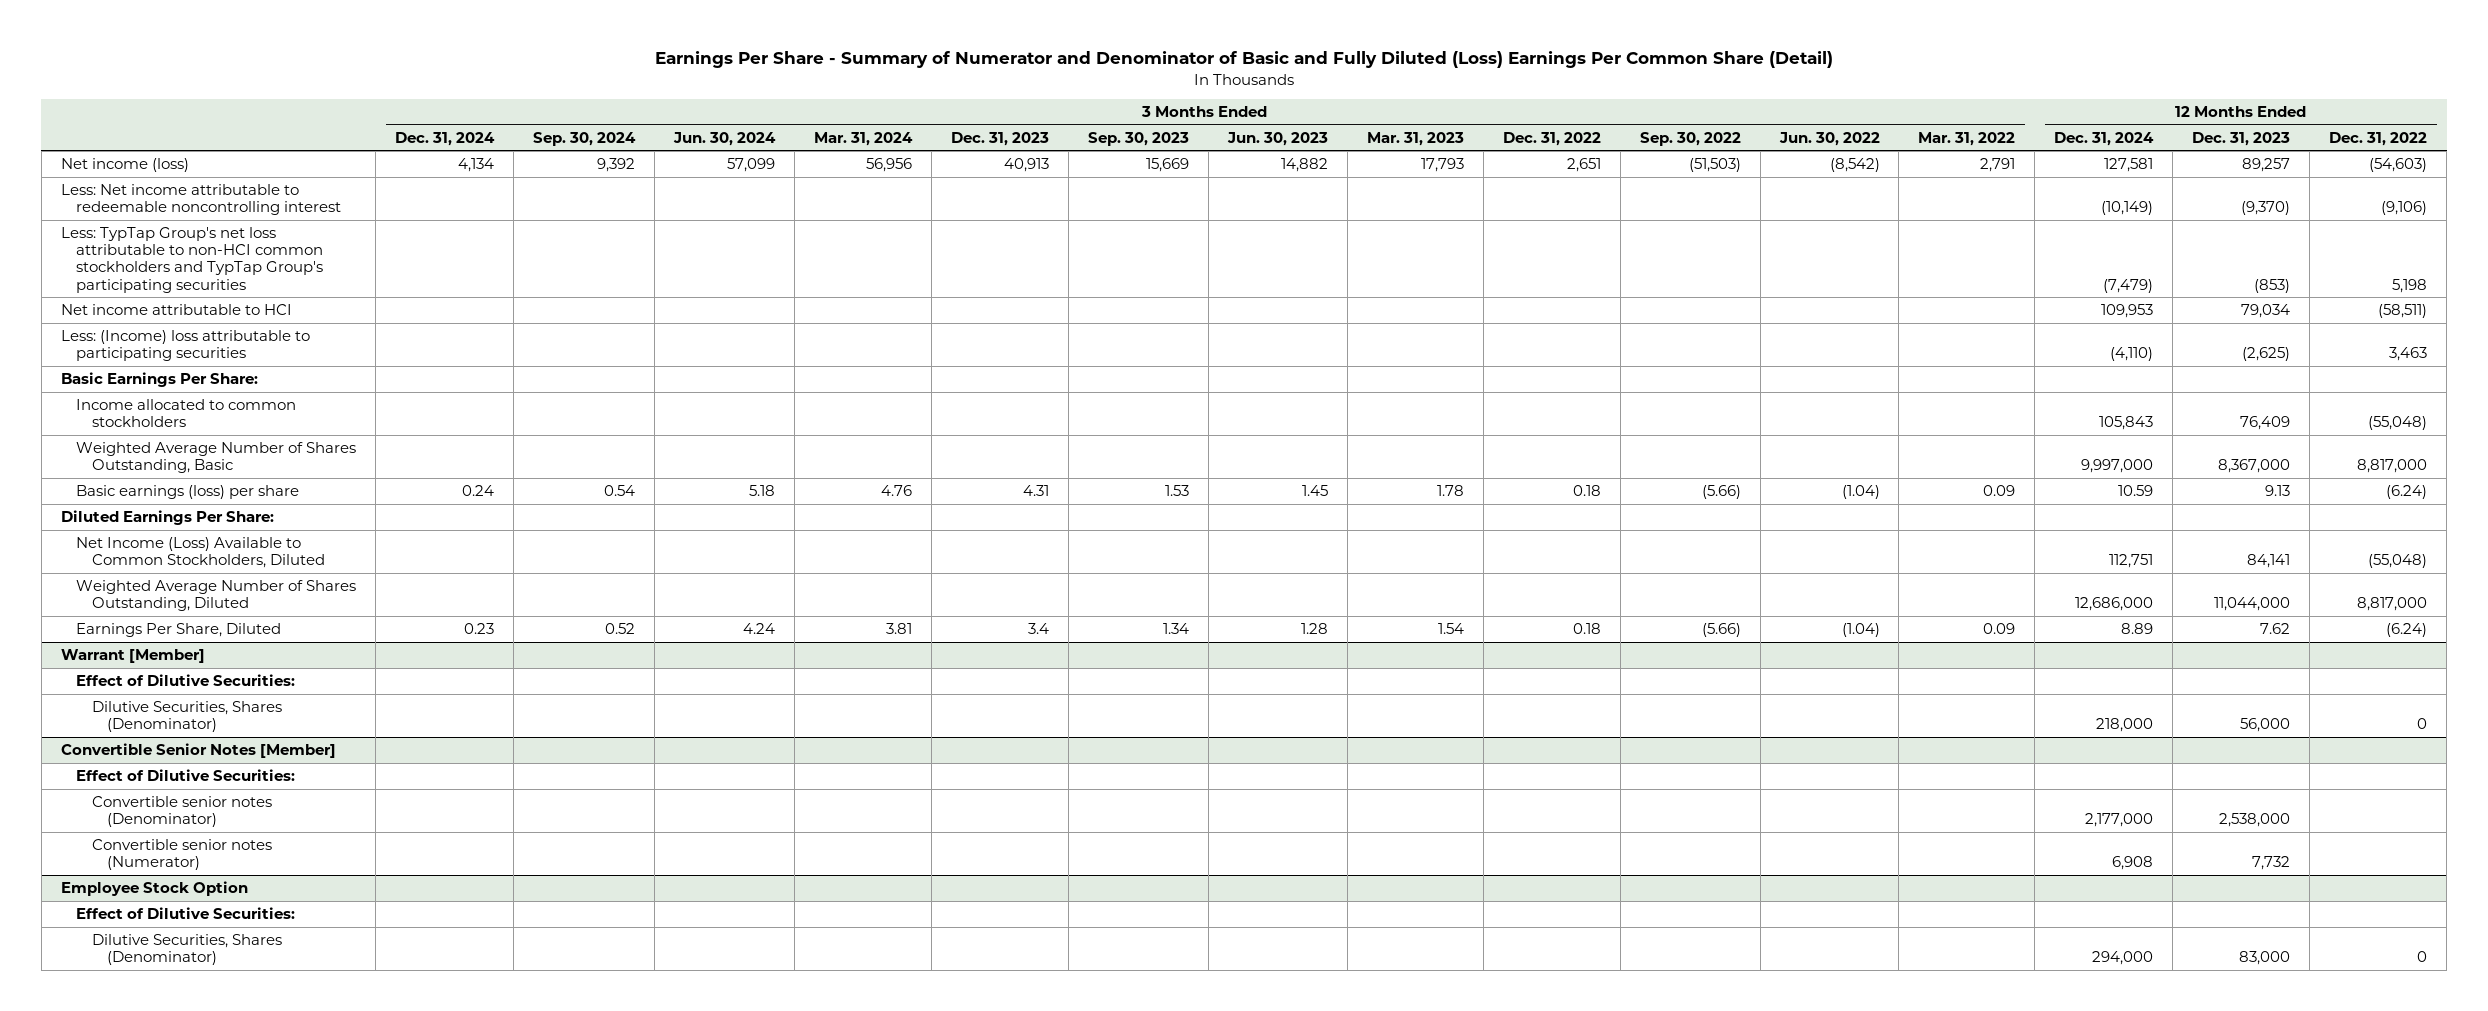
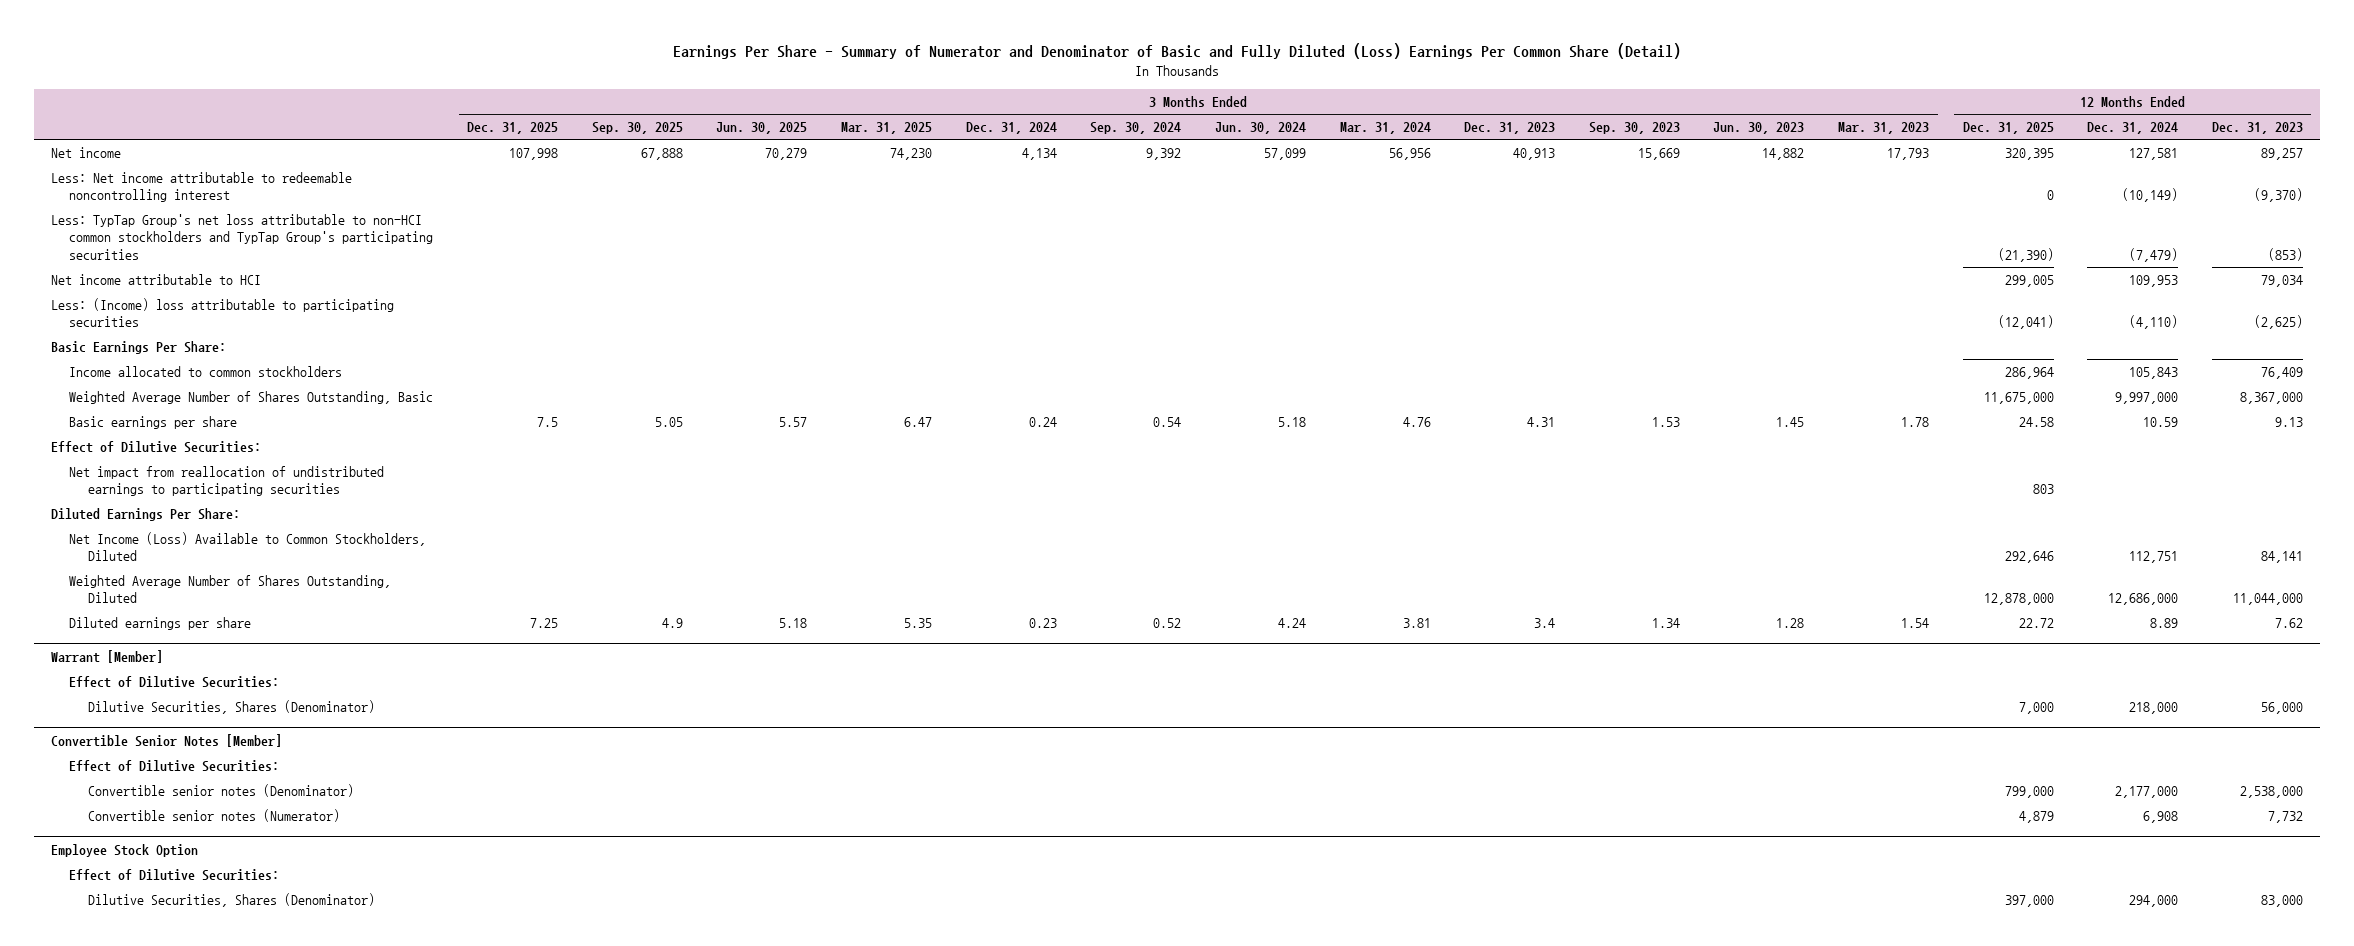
- | 3 Months Ended Dec. 31, 2024 | 3 Months Ended Sep. 30, 2024 | 3 Months Ended Jun. 30, 2024 | 3 Months Ended Mar. 31, 2024 | 3 Months Ended Dec. 31, 2023 | 3 Months Ended Sep. 30, 2023 | 3 Months Ended Jun. 30, 2023 | 3 Months Ended Mar. 31, 2023 | 3 Months Ended Dec. 31, 2022 | 3 Months Ended Sep. 30, 2022 | 3 Months Ended Jun. 30, 2022 | 3 Months Ended Mar. 31, 2022 | 12 Months Ended Dec. 31, 2024 | 12 Months Ended Dec. 31, 2023 | 12 Months Ended Dec. 31, 2022
+ | 3 Months Ended Dec. 31, 2025 | 3 Months Ended Sep. 30, 2025 | 3 Months Ended Jun. 30, 2025 | 3 Months Ended Mar. 31, 2025 | 3 Months Ended Dec. 31, 2024 | 3 Months Ended Sep. 30, 2024 | 3 Months Ended Jun. 30, 2024 | 3 Months Ended Mar. 31, 2024 | 3 Months Ended Dec. 31, 2023 | 3 Months Ended Sep. 30, 2023 | 3 Months Ended Jun. 30, 2023 | 3 Months Ended Mar. 31, 2023 | 12 Months Ended Dec. 31, 2025 | 12 Months Ended Dec. 31, 2024 | 12 Months Ended Dec. 31, 2023
- Net income (loss) | 4,134 | 9,392 | 57,099 | 56,956 | 40,913 | 15,669 | 14,882 | 17,793 | 2,651 | (51,503) | (8,542) | 2,791 | 127,581 | 89,257 | (54,603)
+ Net income | 107,998 | 67,888 | 70,279 | 74,230 | 4,134 | 9,392 | 57,099 | 56,956 | 40,913 | 15,669 | 14,882 | 17,793 | 320,395 | 127,581 | 89,257
- Basic earnings (loss) per share | 0.24 | 0.54 | 5.18 | 4.76 | 4.31 | 1.53 | 1.45 | 1.78 | 0.18 | (5.66) | (1.04) | 0.09 | 10.59 | 9.13 | (6.24)
+ Basic earnings per share | 7.5 | 5.05 | 5.57 | 6.47 | 0.24 | 0.54 | 5.18 | 4.76 | 4.31 | 1.53 | 1.45 | 1.78 | 24.58 | 10.59 | 9.13
+ Effect of Dilutive Securities:
+ Net impact from reallocation of undistributed earnings to participating securities | | | | | | | | | | | | | 803 | |
- Earnings Per Share, Diluted | 0.23 | 0.52 | 4.24 | 3.81 | 3.4 | 1.34 | 1.28 | 1.54 | 0.18 | (5.66) | (1.04) | 0.09 | 8.89 | 7.62 | (6.24)
+ Diluted earnings per share | 7.25 | 4.9 | 5.18 | 5.35 | 0.23 | 0.52 | 4.24 | 3.81 | 3.4 | 1.34 | 1.28 | 1.54 | 22.72 | 8.89 | 7.62

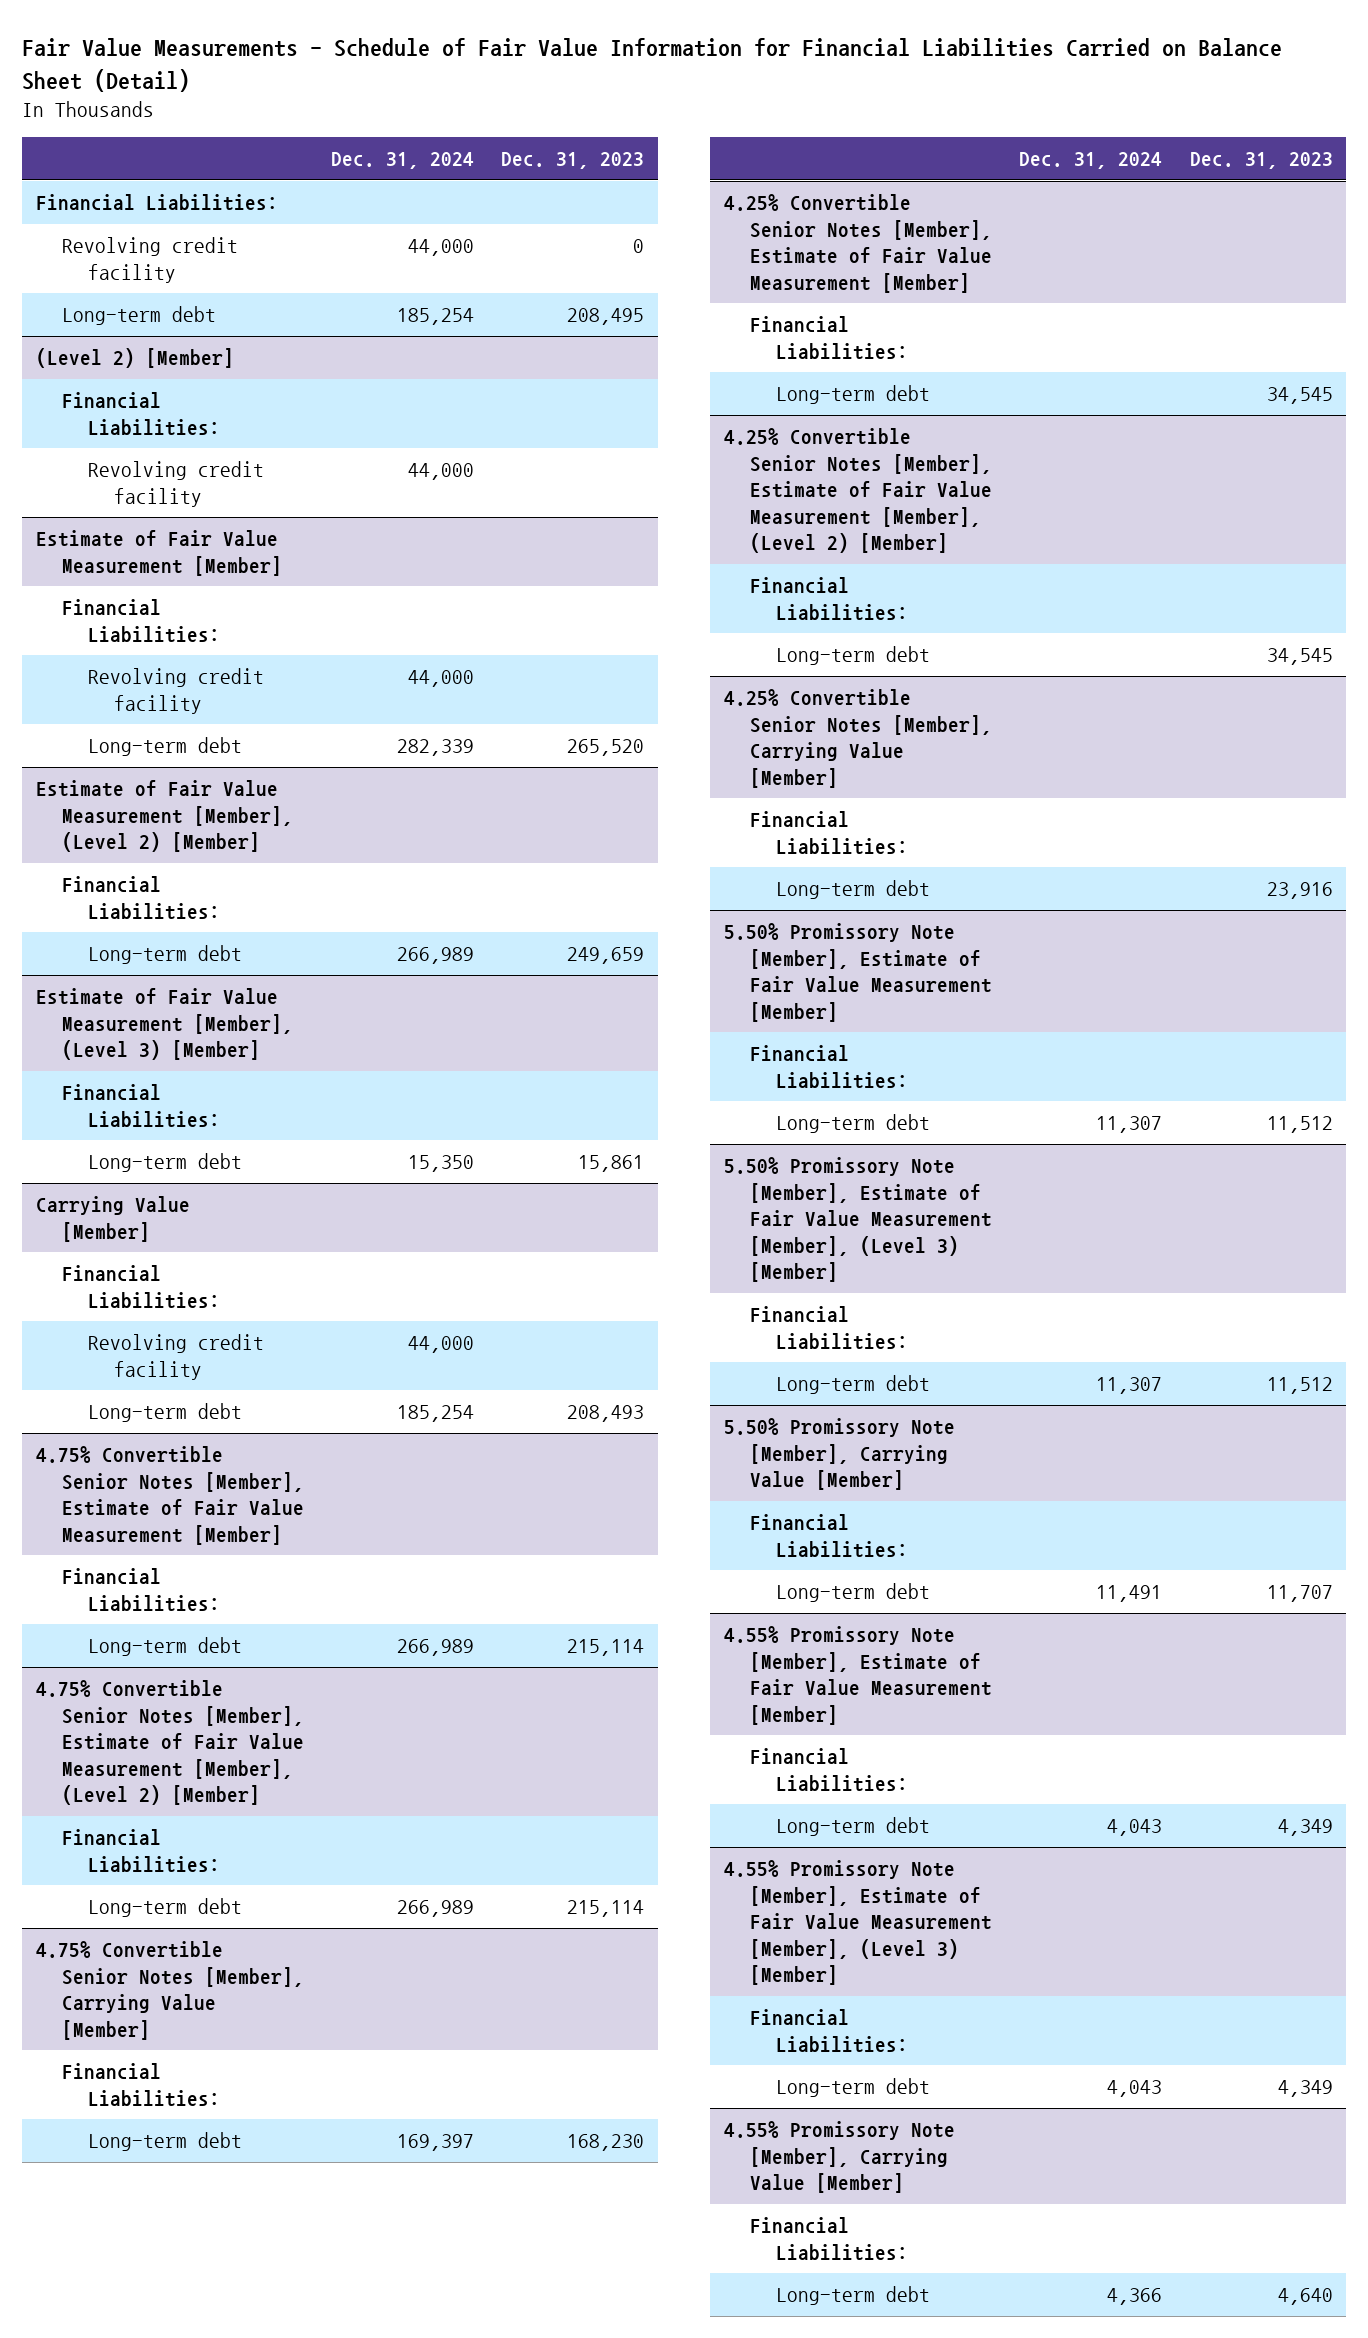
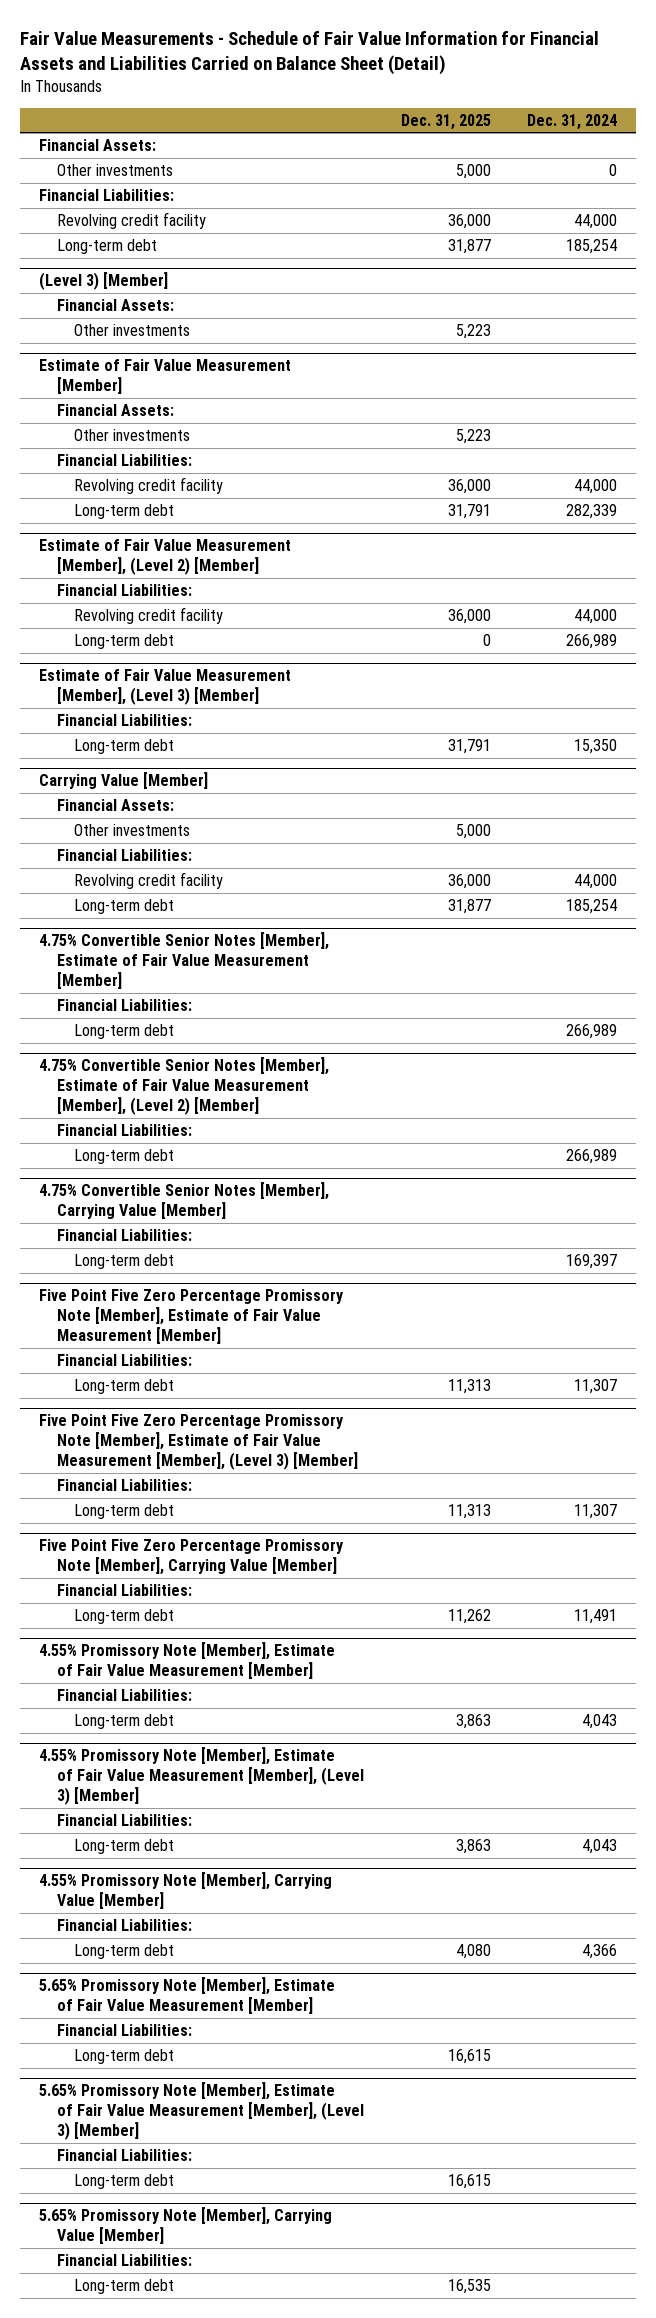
- Fair Value Measurements - Schedule of Fair Value Information for Financial Liabilities Carried on Balance Sheet (Detail)
+ Fair Value Measurements - Schedule of Fair Value Information for Financial Assets and Liabilities Carried on Balance Sheet (Detail)
- | Dec. 31, 2024 | Dec. 31, 2023
+ | Dec. 31, 2025 | Dec. 31, 2024
+ Financial Assets:
+ Other investments | 5,000 | 0
- (Level 2) [Member]
- Financial Liabilities:
- Revolving credit facility | 44,000 |
+ (Level 3) [Member]
+ Financial Assets:
+ Other investments | 5,223 |
@ Estimate of Fair Value Measurement [Member]
+ Financial Assets:
+ Other investments | 5,223 |
@ Estimate of Fair Value Measurement [Member], (Level 2) [Member]
+ Revolving credit facility | 36,000 | 44,000
@ Carrying Value [Member]
+ Financial Assets:
+ Other investments | 5,000 |
- 4.25% Convertible Senior Notes [Member], Estimate of Fair Value Measurement [Member]
- Financial Liabilities:
- Long-term debt | | 34,545
- 4.25% Convertible Senior Notes [Member], Estimate of Fair Value Measurement [Member], (Level 2) [Member]
- Financial Liabilities:
- Long-term debt | | 34,545
- 4.25% Convertible Senior Notes [Member], Carrying Value [Member]
- Financial Liabilities:
- Long-term debt | | 23,916
- 5.50% Promissory Note [Member], Estimate of Fair Value Measurement [Member]
+ Five Point Five Zero Percentage Promissory Note [Member], Estimate of Fair Value Measurement [Member]
- 5.50% Promissory Note [Member], Estimate of Fair Value Measurement [Member], (Level 3) [Member]
+ Five Point Five Zero Percentage Promissory Note [Member], Estimate of Fair Value Measurement [Member], (Level 3) [Member]
- 5.50% Promissory Note [Member], Carrying Value [Member]
+ Five Point Five Zero Percentage Promissory Note [Member], Carrying Value [Member]
+ 5.65% Promissory Note [Member], Estimate of Fair Value Measurement [Member]
+ Financial Liabilities:
+ Long-term debt | 16,615 |
+ 5.65% Promissory Note [Member], Estimate of Fair Value Measurement [Member], (Level 3) [Member]
+ Financial Liabilities:
+ Long-term debt | 16,615 |
+ 5.65% Promissory Note [Member], Carrying Value [Member]
+ Financial Liabilities:
+ Long-term debt | 16,535 |

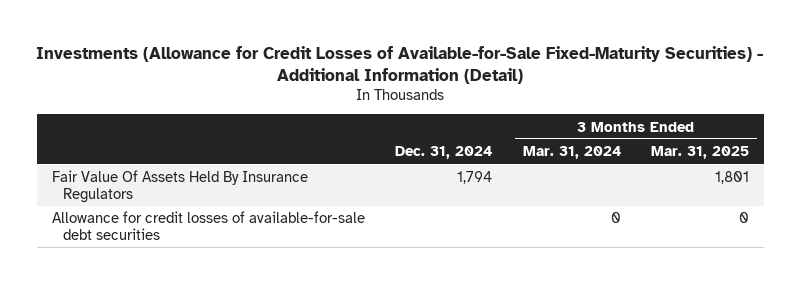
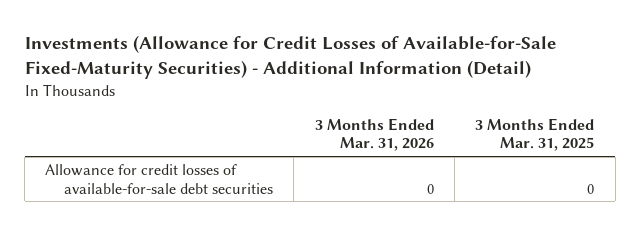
- | Dec. 31, 2024 | 3 Months Ended Mar. 31, 2024 | 3 Months Ended Mar. 31, 2025
+ | 3 Months Ended Mar. 31, 2026 | 3 Months Ended Mar. 31, 2025
- Fair Value Of Assets Held By Insurance Regulators | 1,794 | | 1,801

